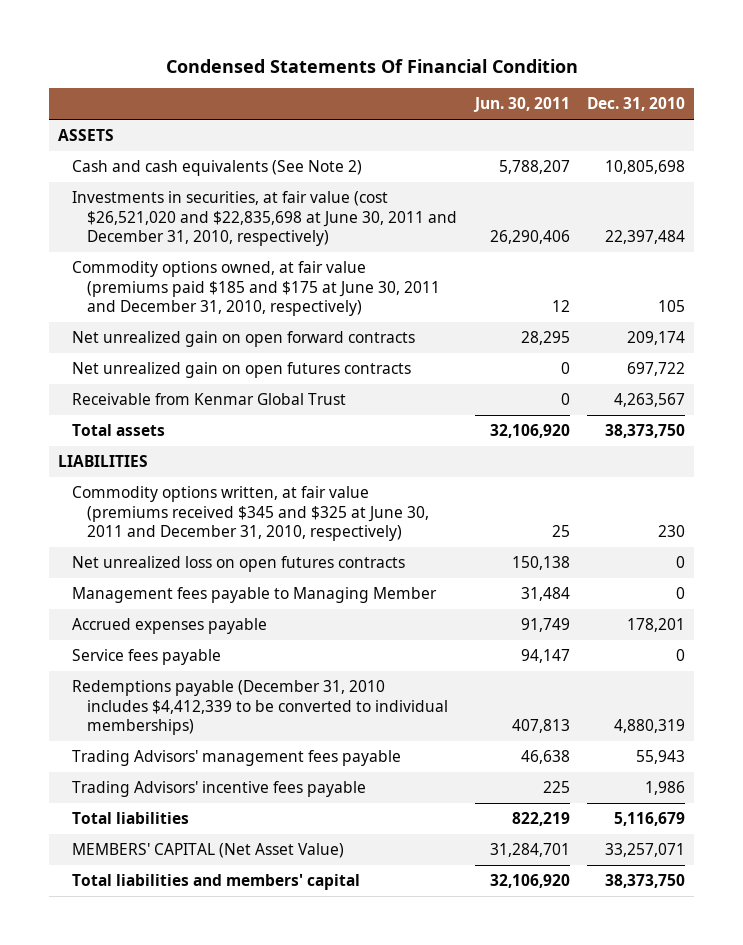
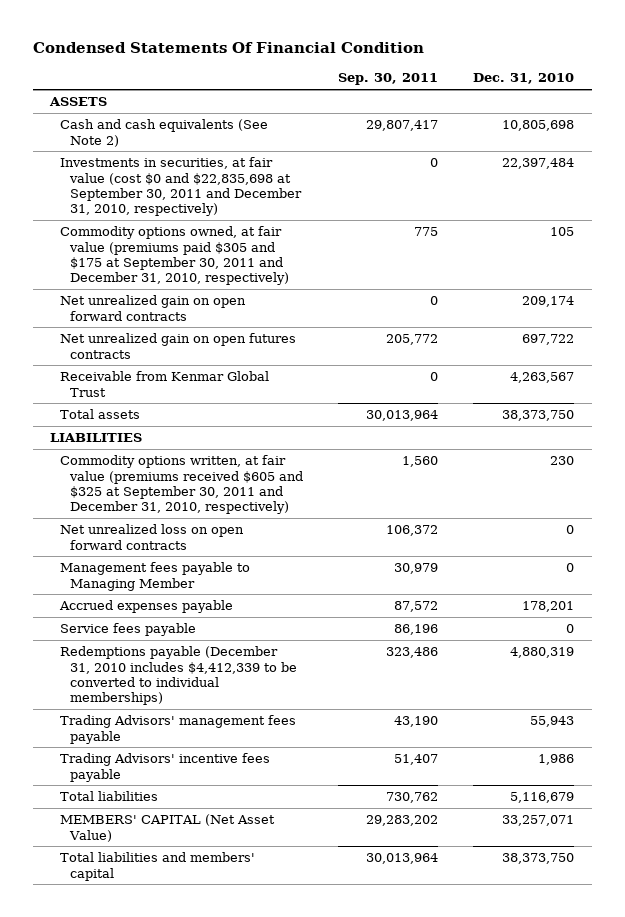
- | Jun. 30, 2011 | Dec. 31, 2010
+ | Sep. 30, 2011 | Dec. 31, 2010
- Investments in securities, at fair value (cost $26,521,020 and $22,835,698 at June 30, 2011 and December 31, 2010, respectively) | 26,290,406 | 22,397,484
- Commodity options owned, at fair value (premiums paid $185 and $175 at June 30, 2011 and December 31, 2010, respectively) | 12 | 105
+ Investments in securities, at fair value (cost $0 and $22,835,698 at September 30, 2011 and December 31, 2010, respectively) | 0 | 22,397,484
+ Commodity options owned, at fair value (premiums paid $305 and $175 at September 30, 2011 and December 31, 2010, respectively) | 775 | 105
- Commodity options written, at fair value (premiums received $345 and $325 at June 30, 2011 and December 31, 2010, respectively) | 25 | 230
- Net unrealized loss on open futures contracts | 150,138 | 0
+ Commodity options written, at fair value (premiums received $605 and $325 at September 30, 2011 and December 31, 2010, respectively) | 1,560 | 230
+ Net unrealized loss on open forward contracts | 106,372 | 0

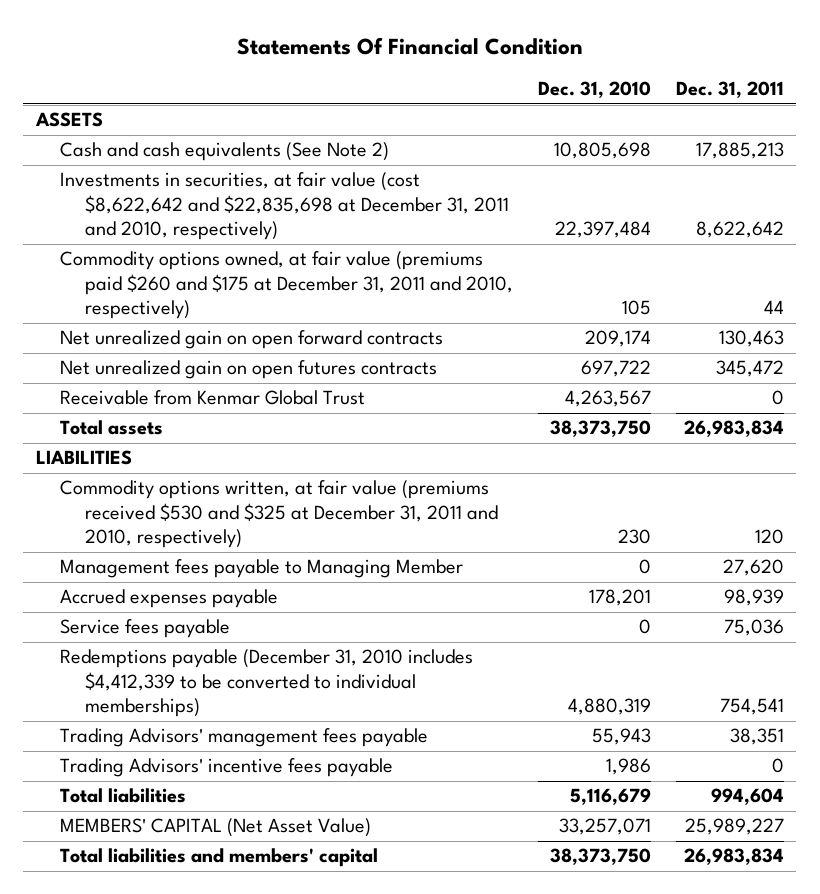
- Condensed Statements Of Financial Condition
+ Statements Of Financial Condition
- | Sep. 30, 2011 | Dec. 31, 2010
+ | Dec. 31, 2010 | Dec. 31, 2011
- Investments in securities, at fair value (cost $0 and $22,835,698 at September 30, 2011 and December 31, 2010, respectively) | 0 | 22,397,484
- Commodity options owned, at fair value (premiums paid $305 and $175 at September 30, 2011 and December 31, 2010, respectively) | 775 | 105
+ Investments in securities, at fair value (cost $8,622,642 and $22,835,698 at December 31, 2011 and 2010, respectively) | 22,397,484 | 8,622,642
+ Commodity options owned, at fair value (premiums paid $260 and $175 at December 31, 2011 and 2010, respectively) | 105 | 44
- Commodity options written, at fair value (premiums received $605 and $325 at September 30, 2011 and December 31, 2010, respectively) | 1,560 | 230
- Net unrealized loss on open forward contracts | 106,372 | 0
+ Commodity options written, at fair value (premiums received $530 and $325 at December 31, 2011 and 2010, respectively) | 230 | 120

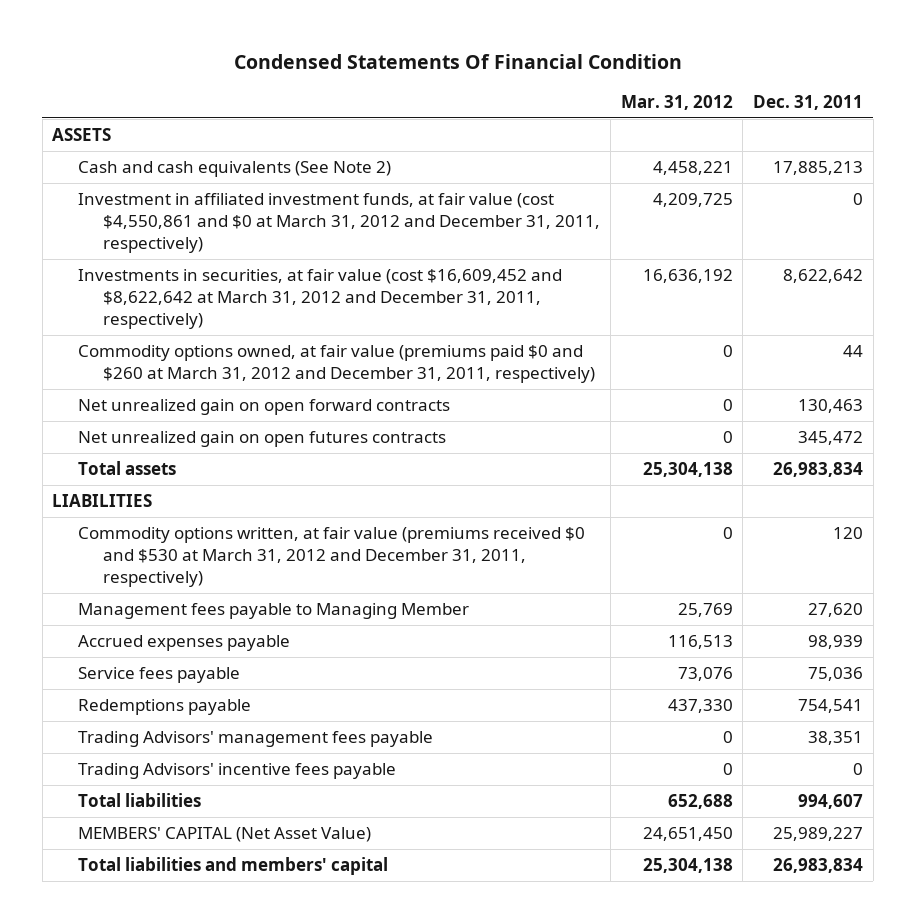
- Statements Of Financial Condition
+ Condensed Statements Of Financial Condition
- | Dec. 31, 2010 | Dec. 31, 2011
+ | Mar. 31, 2012 | Dec. 31, 2011
- Investments in securities, at fair value (cost $8,622,642 and $22,835,698 at December 31, 2011 and 2010, respectively) | 22,397,484 | 8,622,642
- Commodity options owned, at fair value (premiums paid $260 and $175 at December 31, 2011 and 2010, respectively) | 105 | 44
+ Investment in affiliated investment funds, at fair value (cost $4,550,861 and $0 at March 31, 2012 and December 31, 2011, respectively) | 4,209,725 | 0
+ Investments in securities, at fair value (cost $16,609,452 and $8,622,642 at March 31, 2012 and December 31, 2011, respectively) | 16,636,192 | 8,622,642
+ Commodity options owned, at fair value (premiums paid $0 and $260 at March 31, 2012 and December 31, 2011, respectively) | 0 | 44
- Receivable from Kenmar Global Trust | 4,263,567 | 0
- Commodity options written, at fair value (premiums received $530 and $325 at December 31, 2011 and 2010, respectively) | 230 | 120
+ Commodity options written, at fair value (premiums received $0 and $530 at March 31, 2012 and December 31, 2011, respectively) | 0 | 120
- Redemptions payable (December 31, 2010 includes $4,412,339 to be converted to individual memberships) | 4,880,319 | 754,541
+ Redemptions payable | 437,330 | 754,541
- Total liabilities | 5,116,679 | 994,604
+ Total liabilities | 652,688 | 994,607

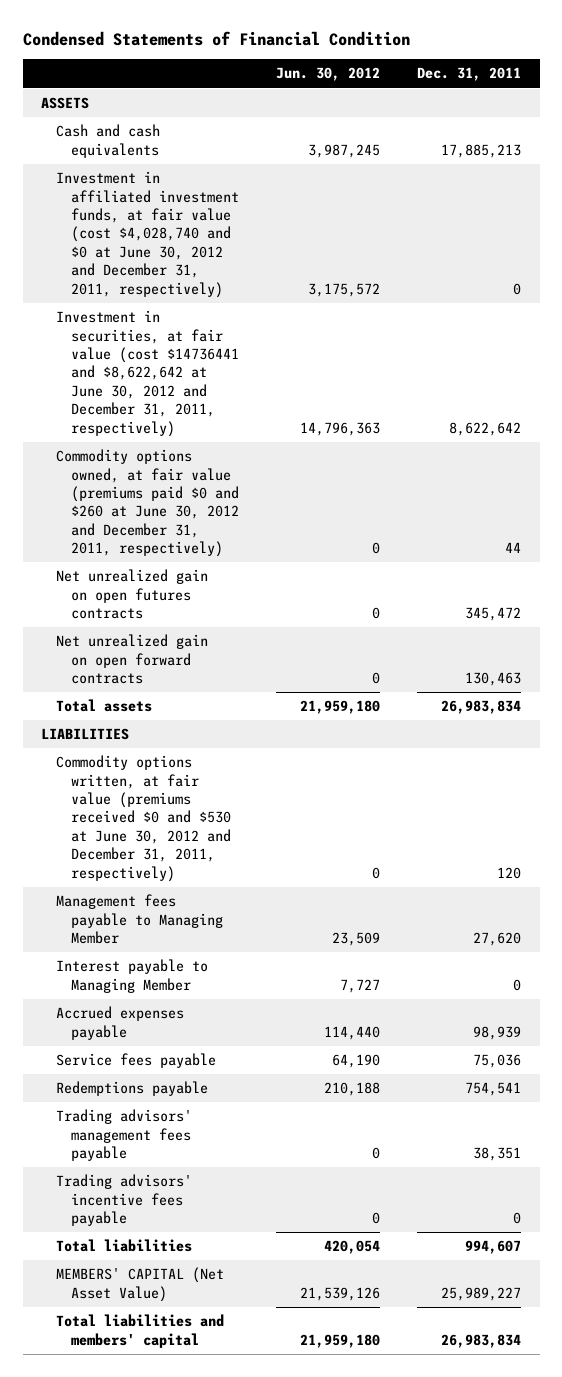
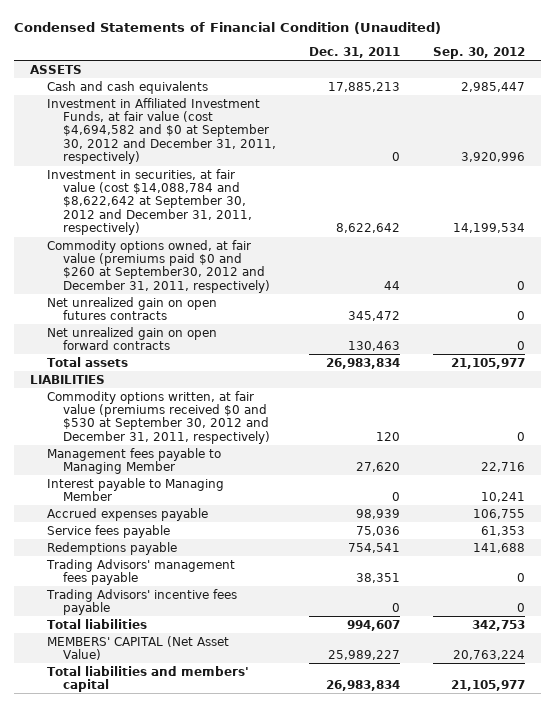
- Condensed Statements of Financial Condition
+ Condensed Statements of Financial Condition (Unaudited)
- | Jun. 30, 2012 | Dec. 31, 2011
+ | Dec. 31, 2011 | Sep. 30, 2012
- Investment in affiliated investment funds, at fair value (cost $4,028,740 and $0 at June 30, 2012 and December 31, 2011, respectively) | 3,175,572 | 0
- Investment in securities, at fair value (cost $14736441 and $8,622,642 at June 30, 2012 and December 31, 2011, respectively) | 14,796,363 | 8,622,642
- Commodity options owned, at fair value (premiums paid $0 and $260 at June 30, 2012 and December 31, 2011, respectively) | 0 | 44
+ Investment in Affiliated Investment Funds, at fair value (cost $4,694,582 and $0 at September 30, 2012 and December 31, 2011, respectively) | 0 | 3,920,996
+ Investment in securities, at fair value (cost $14,088,784 and $8,622,642 at September 30, 2012 and December 31, 2011, respectively) | 8,622,642 | 14,199,534
+ Commodity options owned, at fair value (premiums paid $0 and $260 at September30, 2012 and December 31, 2011, respectively) | 44 | 0
- Commodity options written, at fair value (premiums received $0 and $530 at June 30, 2012 and December 31, 2011, respectively) | 0 | 120
+ Commodity options written, at fair value (premiums received $0 and $530 at September 30, 2012 and December 31, 2011, respectively) | 120 | 0
- Trading advisors' management fees payable | 0 | 38,351
- Trading advisors' incentive fees payable | 0 | 0
+ Trading Advisors' management fees payable | 38,351 | 0
+ Trading Advisors' incentive fees payable | 0 | 0

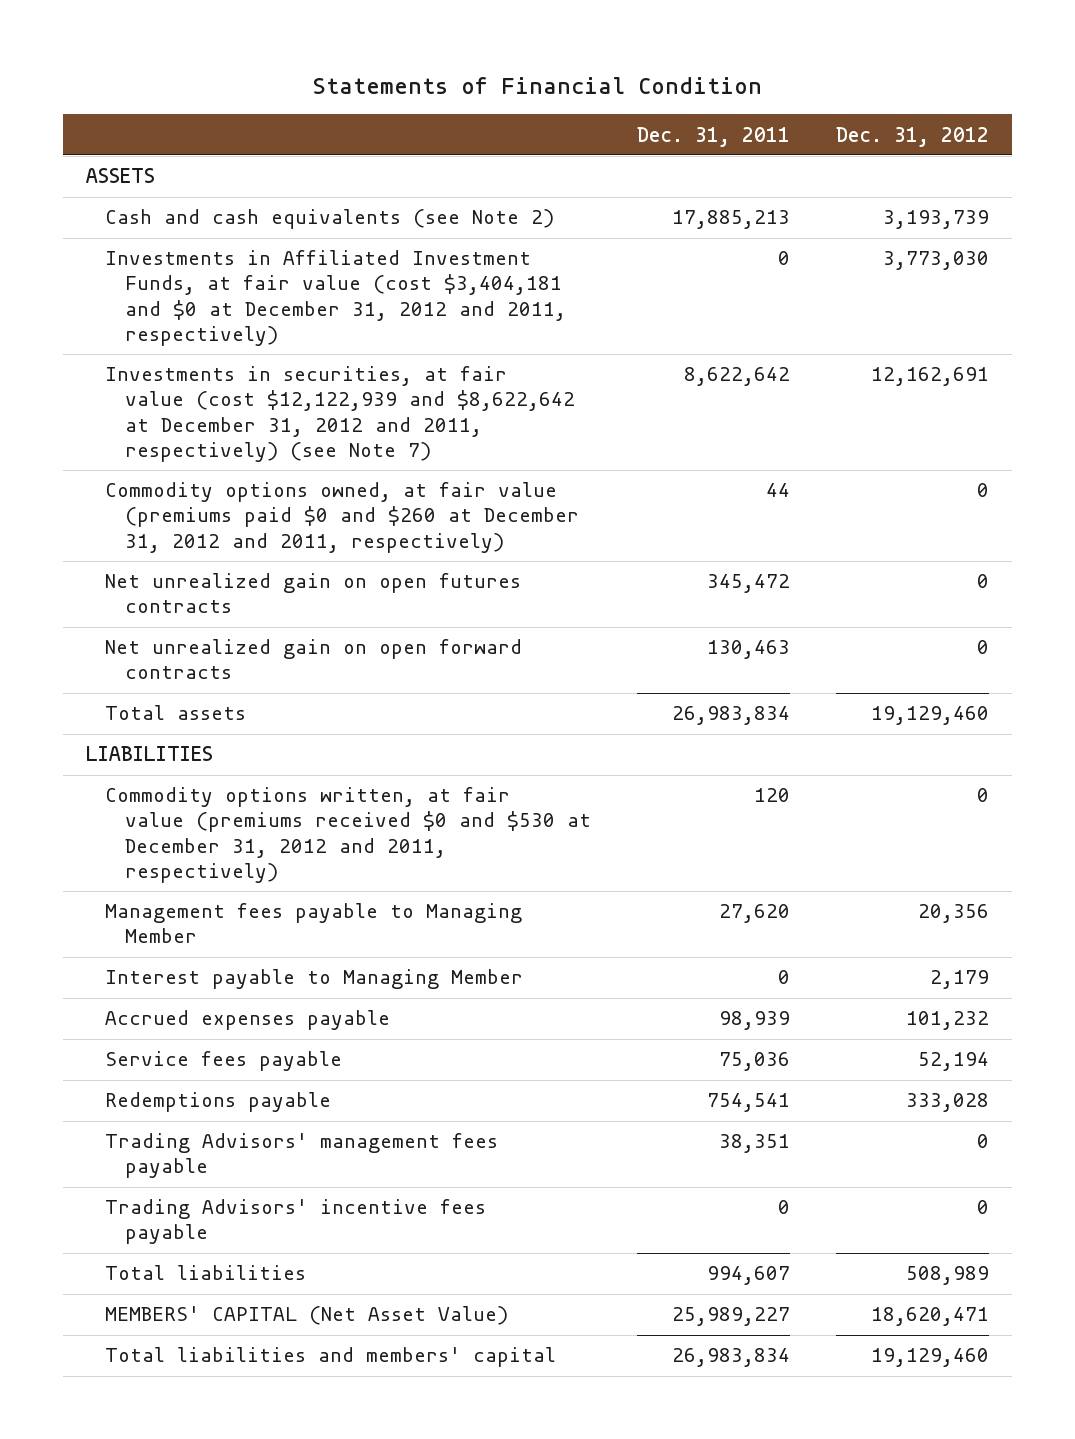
- Condensed Statements of Financial Condition (Unaudited)
+ Statements of Financial Condition
- | Dec. 31, 2011 | Sep. 30, 2012
+ | Dec. 31, 2011 | Dec. 31, 2012
- Cash and cash equivalents | 17,885,213 | 2,985,447
- Investment in Affiliated Investment Funds, at fair value (cost $4,694,582 and $0 at September 30, 2012 and December 31, 2011, respectively) | 0 | 3,920,996
- Investment in securities, at fair value (cost $14,088,784 and $8,622,642 at September 30, 2012 and December 31, 2011, respectively) | 8,622,642 | 14,199,534
- Commodity options owned, at fair value (premiums paid $0 and $260 at September30, 2012 and December 31, 2011, respectively) | 44 | 0
+ Cash and cash equivalents (see Note 2) | 17,885,213 | 3,193,739
+ Investments in Affiliated Investment Funds, at fair value (cost $3,404,181 and $0 at December 31, 2012 and 2011, respectively) | 0 | 3,773,030
+ Investments in securities, at fair value (cost $12,122,939 and $8,622,642 at December 31, 2012 and 2011, respectively) (see Note 7) | 8,622,642 | 12,162,691
+ Commodity options owned, at fair value (premiums paid $0 and $260 at December 31, 2012 and 2011, respectively) | 44 | 0
- Commodity options written, at fair value (premiums received $0 and $530 at September 30, 2012 and December 31, 2011, respectively) | 120 | 0
+ Commodity options written, at fair value (premiums received $0 and $530 at December 31, 2012 and 2011, respectively) | 120 | 0

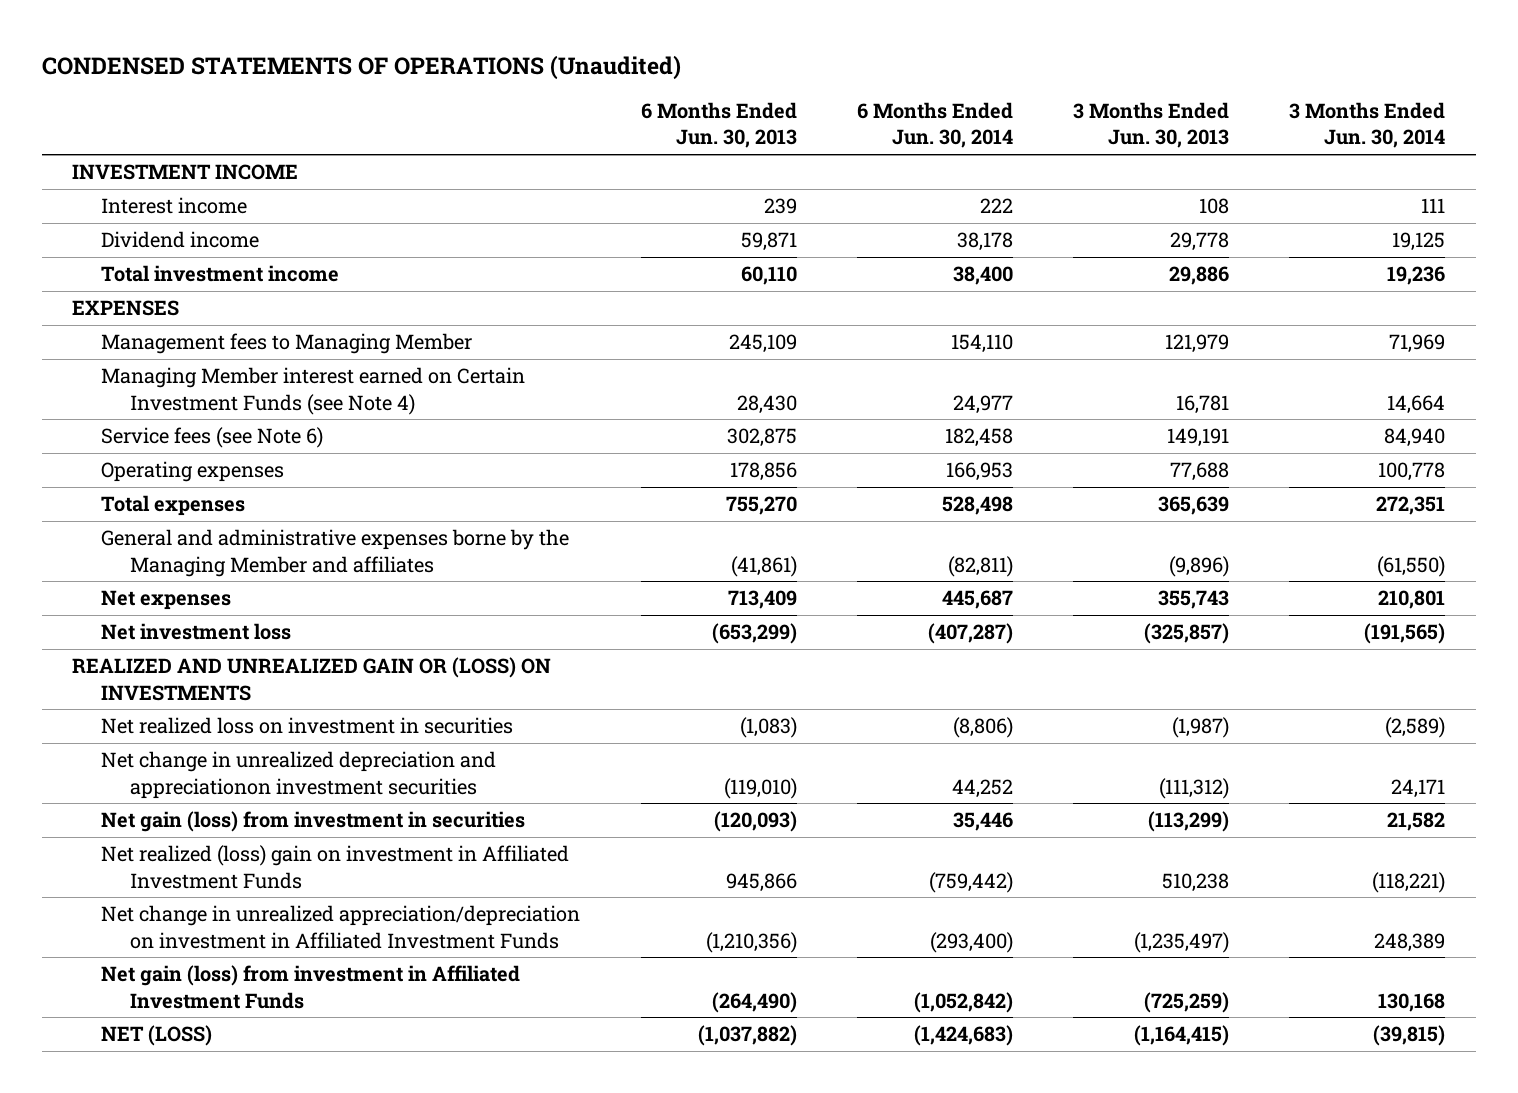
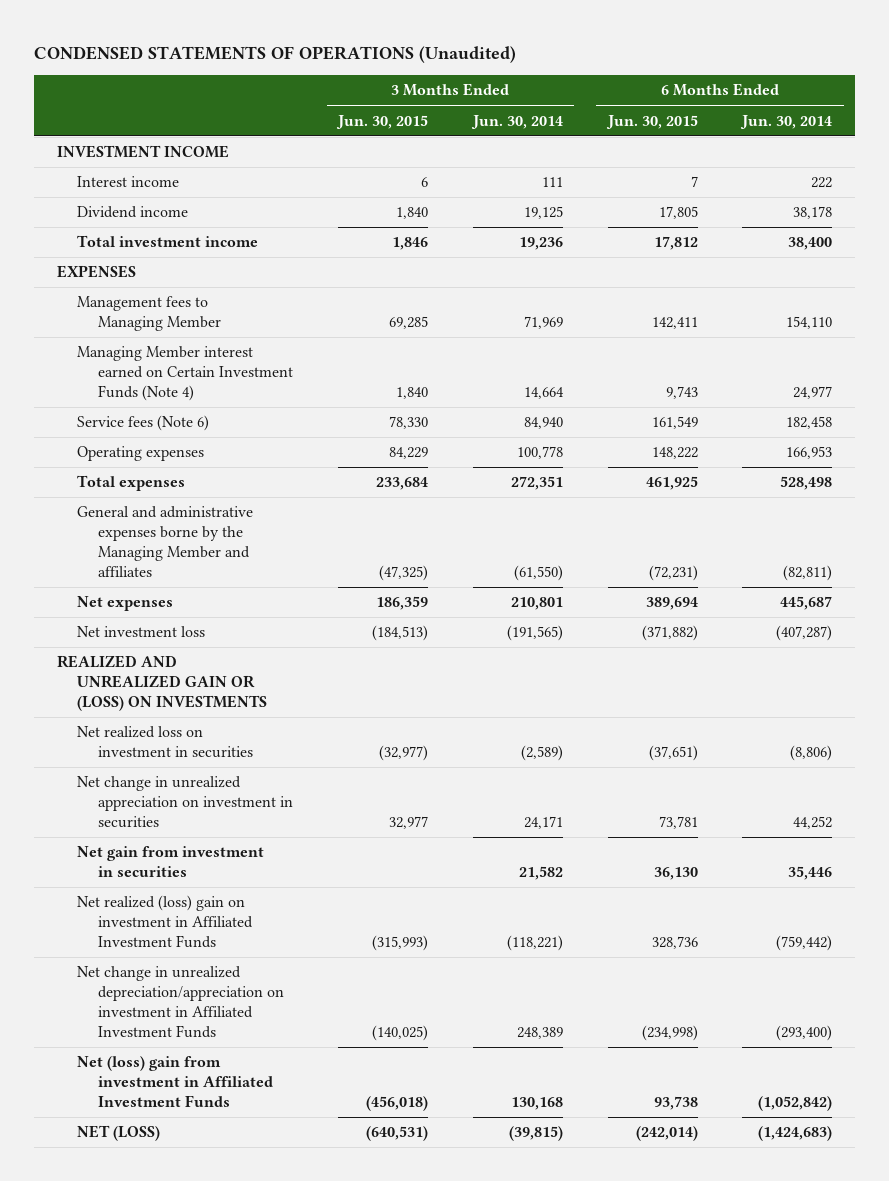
- | 6 Months Ended Jun. 30, 2013 | 6 Months Ended Jun. 30, 2014 | 3 Months Ended Jun. 30, 2013 | 3 Months Ended Jun. 30, 2014
+ | 3 Months Ended Jun. 30, 2015 | 3 Months Ended Jun. 30, 2014 | 6 Months Ended Jun. 30, 2015 | 6 Months Ended Jun. 30, 2014
- Managing Member interest earned on Certain Investment Funds (see Note 4) | 28,430 | 24,977 | 16,781 | 14,664
- Service fees (see Note 6) | 302,875 | 182,458 | 149,191 | 84,940
+ Managing Member interest earned on Certain Investment Funds (Note 4) | 1,840 | 14,664 | 9,743 | 24,977
+ Service fees (Note 6) | 78,330 | 84,940 | 161,549 | 182,458
- Net change in unrealized depreciation and appreciationon investment securities | (119,010) | 44,252 | (111,312) | 24,171
- Net gain (loss) from investment in securities | (120,093) | 35,446 | (113,299) | 21,582
+ Net change in unrealized appreciation on investment in securities | 32,977 | 24,171 | 73,781 | 44,252
+ Net gain from investment in securities | | 21,582 | 36,130 | 35,446
- Net change in unrealized appreciation/depreciation on investment in Affiliated Investment Funds | (1,210,356) | (293,400) | (1,235,497) | 248,389
- Net gain (loss) from investment in Affiliated Investment Funds | (264,490) | (1,052,842) | (725,259) | 130,168
+ Net change in unrealized depreciation/appreciation on investment in Affiliated Investment Funds | (140,025) | 248,389 | (234,998) | (293,400)
+ Net (loss) gain from investment in Affiliated Investment Funds | (456,018) | 130,168 | 93,738 | (1,052,842)

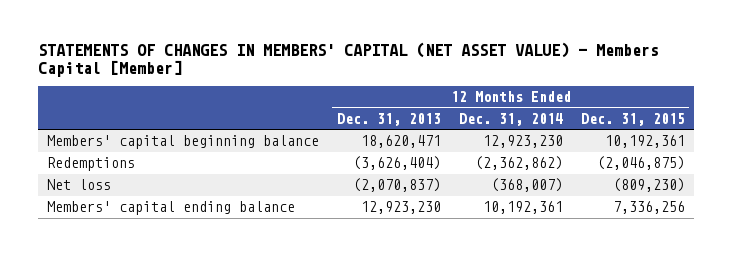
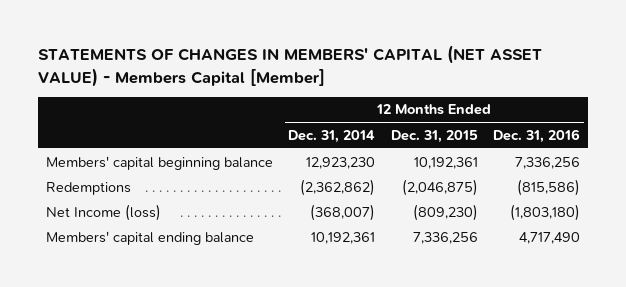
- | 12 Months Ended Dec. 31, 2013 | 12 Months Ended Dec. 31, 2014 | 12 Months Ended Dec. 31, 2015
+ | 12 Months Ended Dec. 31, 2014 | 12 Months Ended Dec. 31, 2015 | 12 Months Ended Dec. 31, 2016
- Net loss | (2,070,837) | (368,007) | (809,230)
+ Net Income (loss) | (368,007) | (809,230) | (1,803,180)

